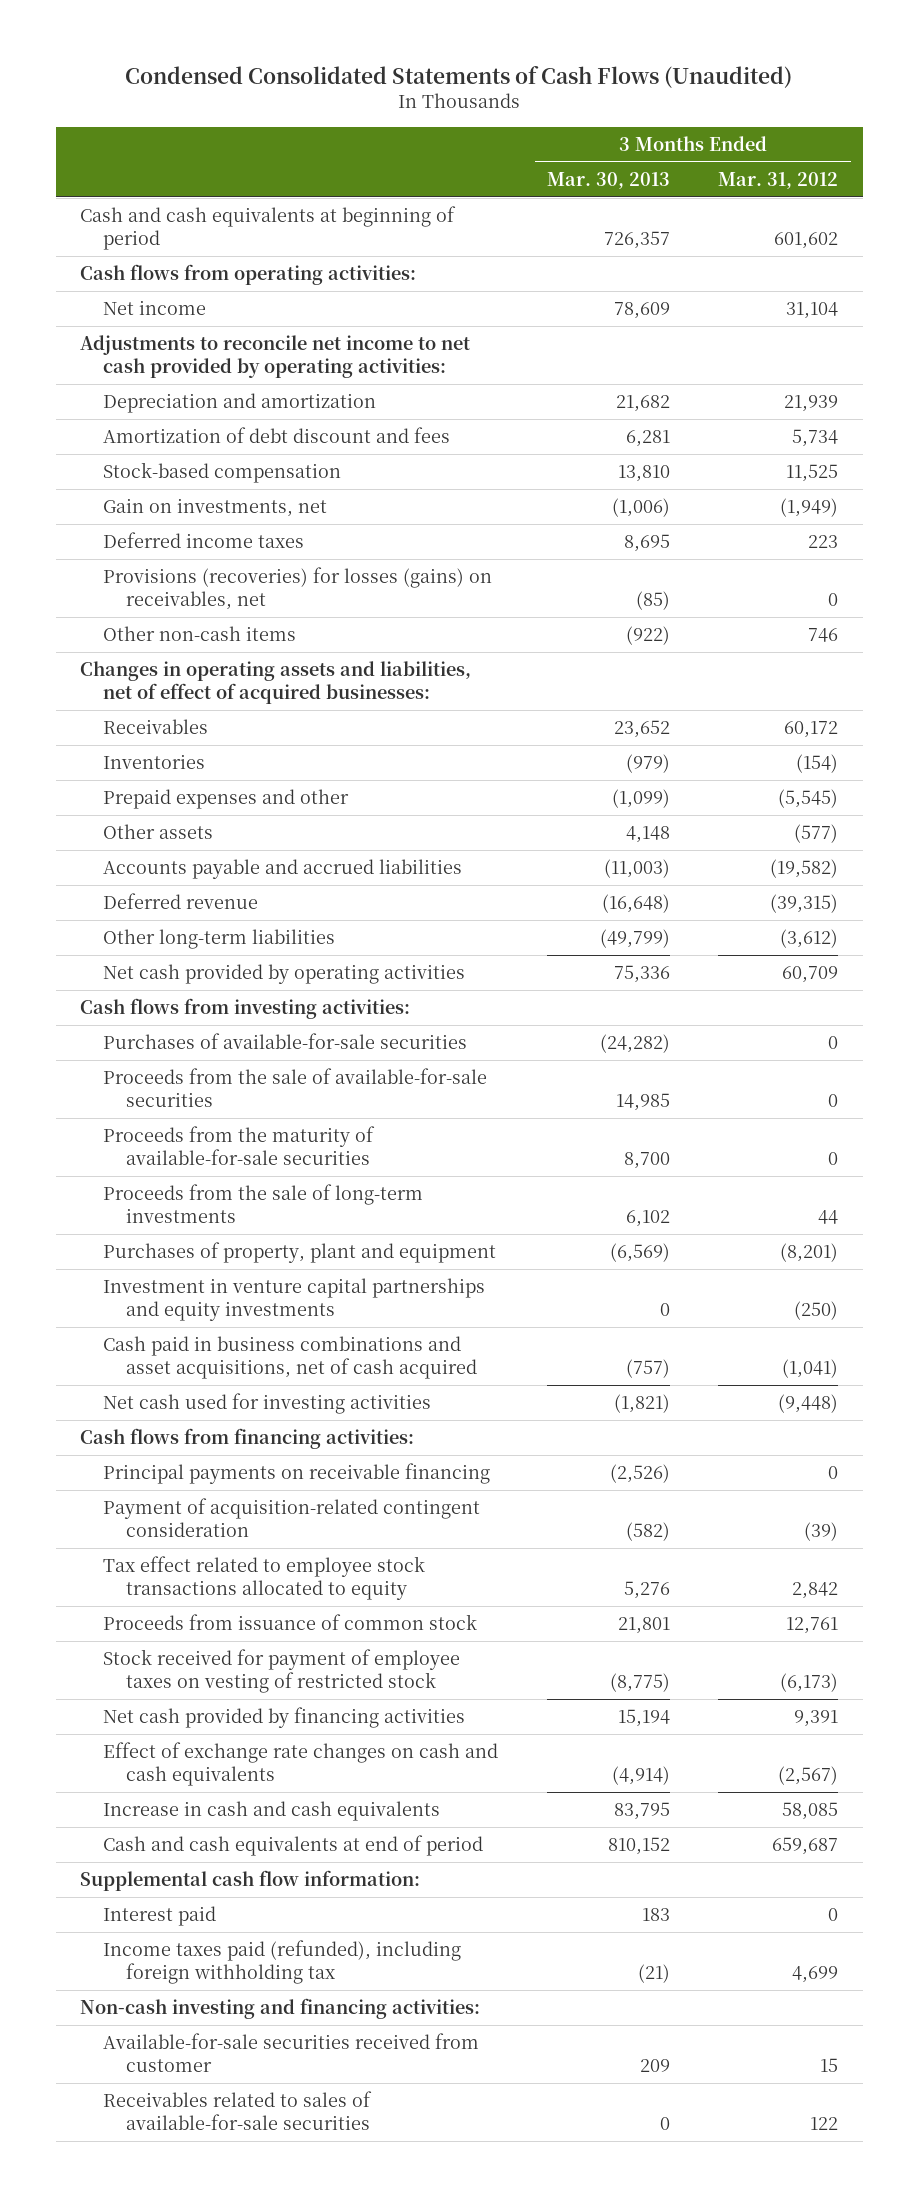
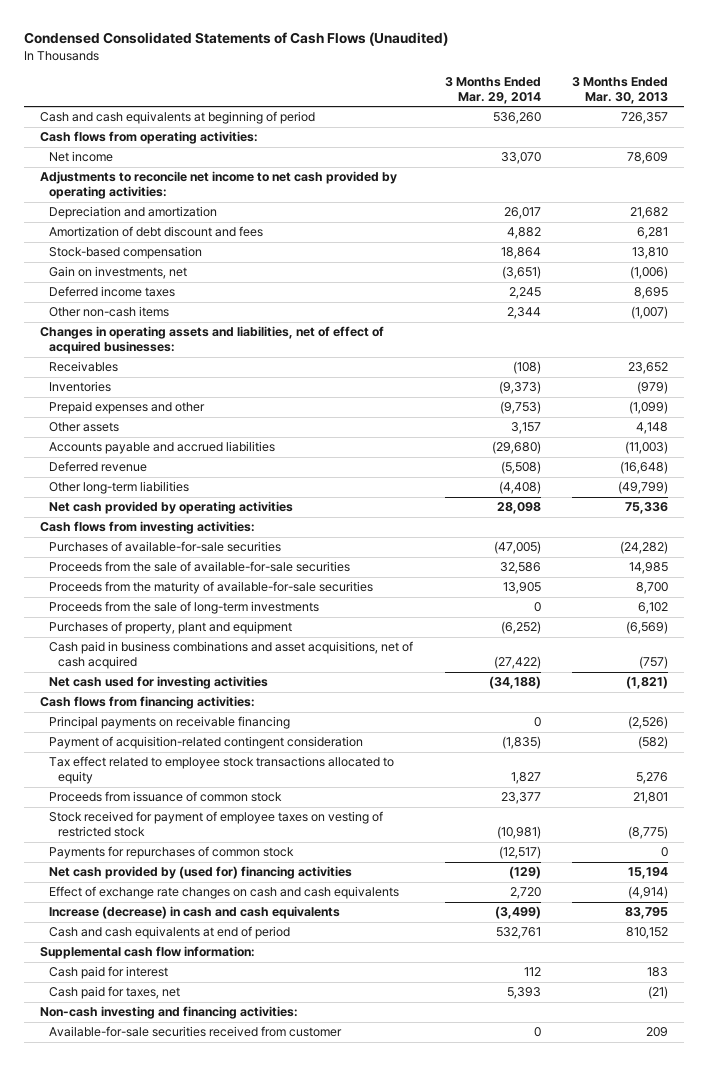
- | 3 Months Ended Mar. 30, 2013 | 3 Months Ended Mar. 31, 2012
+ | 3 Months Ended Mar. 29, 2014 | 3 Months Ended Mar. 30, 2013
- Provisions (recoveries) for losses (gains) on receivables, net | (85) | 0
- Other non-cash items | (922) | 746
+ Other non-cash items | 2,344 | (1,007)
- Investment in venture capital partnerships and equity investments | 0 | (250)
- Net cash provided by financing activities | 15,194 | 9,391
+ Payments for repurchases of common stock | (12,517) | 0
+ Net cash provided by (used for) financing activities | (129) | 15,194
- Increase in cash and cash equivalents | 83,795 | 58,085
+ Increase (decrease) in cash and cash equivalents | (3,499) | 83,795
- Interest paid | 183 | 0
- Income taxes paid (refunded), including foreign withholding tax | (21) | 4,699
+ Cash paid for interest | 112 | 183
+ Cash paid for taxes, net | 5,393 | (21)
- Receivables related to sales of available-for-sale securities | 0 | 122

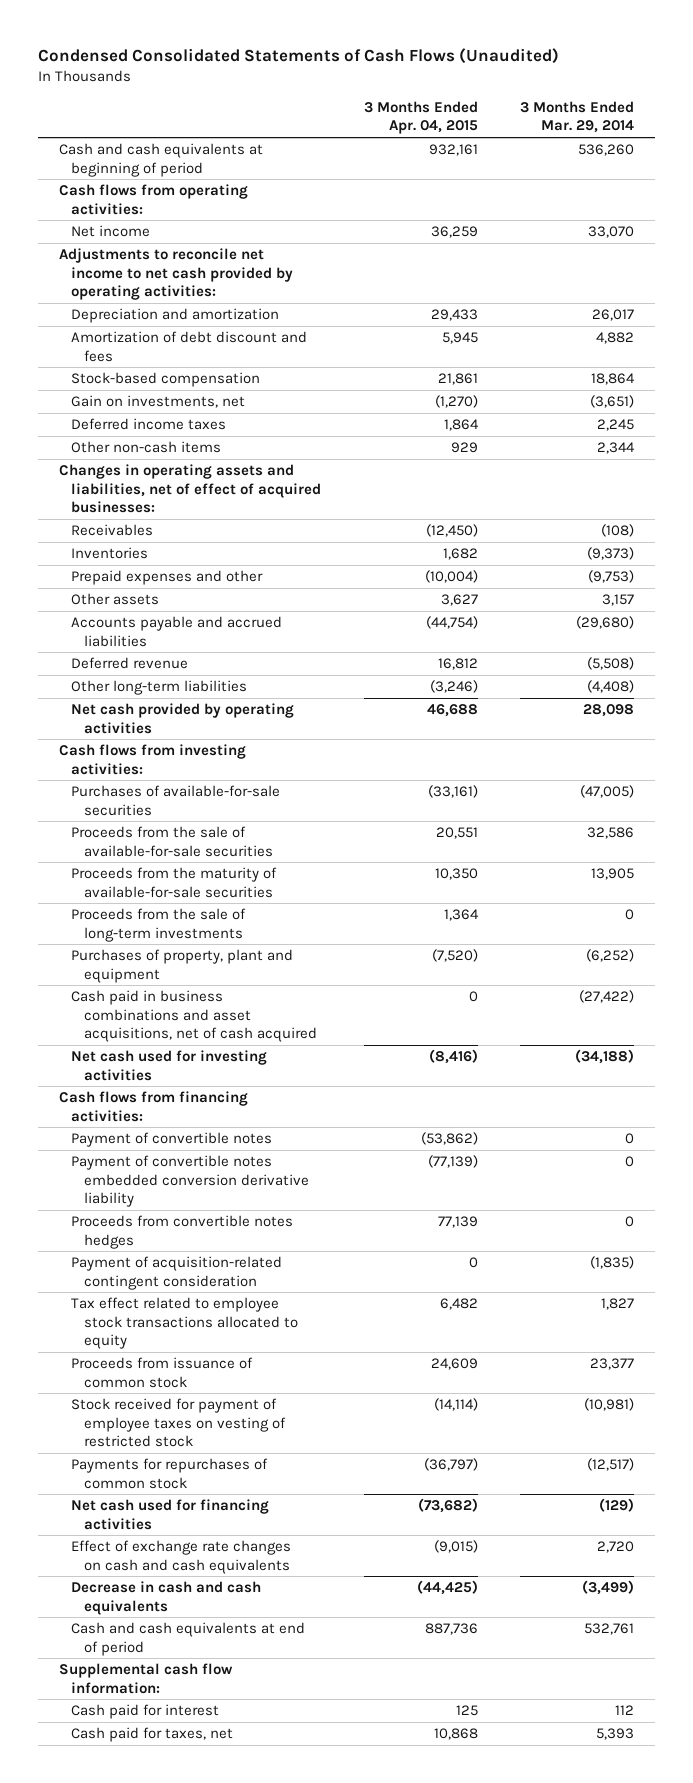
- | 3 Months Ended Mar. 29, 2014 | 3 Months Ended Mar. 30, 2013
+ | 3 Months Ended Apr. 04, 2015 | 3 Months Ended Mar. 29, 2014
- Principal payments on receivable financing | 0 | (2,526)
+ Payment of convertible notes | (53,862) | 0
+ Payment of convertible notes embedded conversion derivative liability | (77,139) | 0
+ Proceeds from convertible notes hedges | 77,139 | 0
- Net cash provided by (used for) financing activities | (129) | 15,194
+ Net cash used for financing activities | (73,682) | (129)
- Increase (decrease) in cash and cash equivalents | (3,499) | 83,795
+ Decrease in cash and cash equivalents | (44,425) | (3,499)
- Non-cash investing and financing activities:
- Available-for-sale securities received from customer | 0 | 209

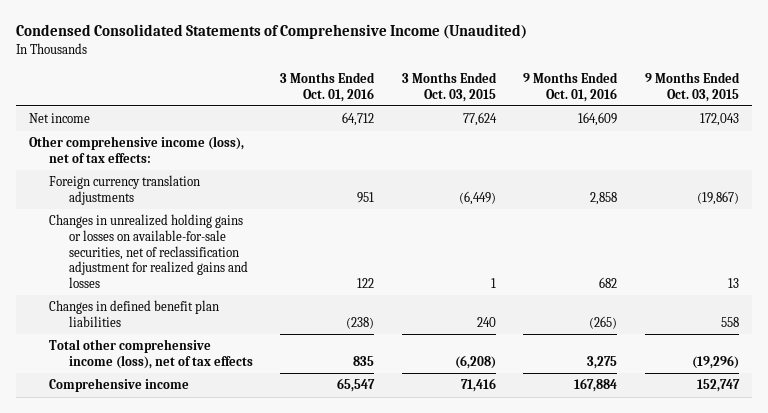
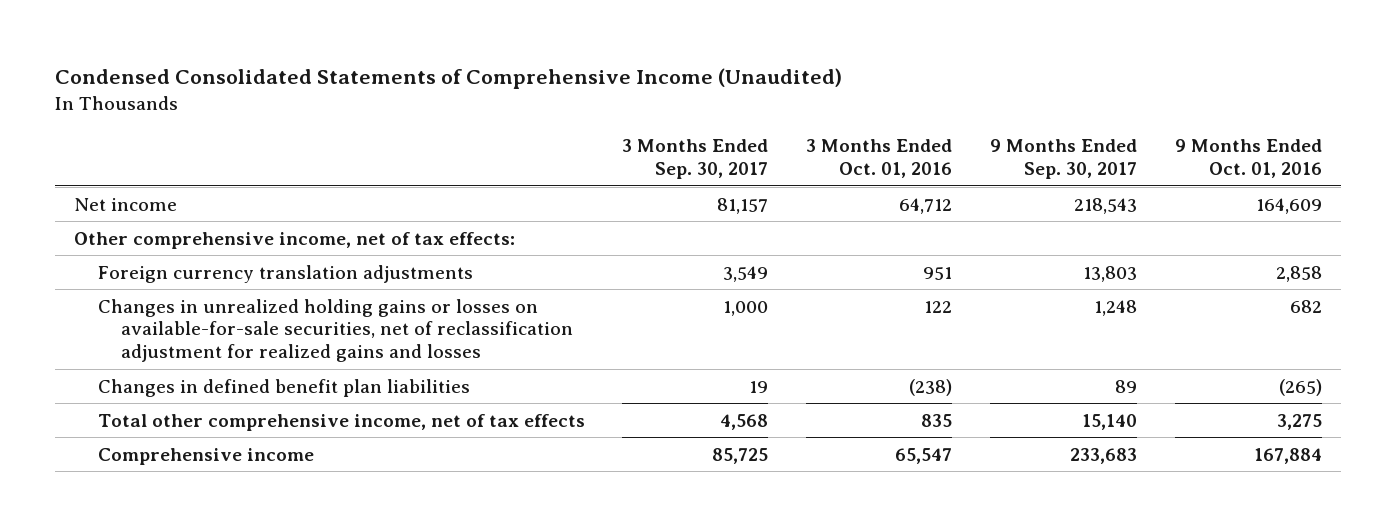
- | 3 Months Ended Oct. 01, 2016 | 3 Months Ended Oct. 03, 2015 | 9 Months Ended Oct. 01, 2016 | 9 Months Ended Oct. 03, 2015
+ | 3 Months Ended Sep. 30, 2017 | 3 Months Ended Oct. 01, 2016 | 9 Months Ended Sep. 30, 2017 | 9 Months Ended Oct. 01, 2016
- Other comprehensive income (loss), net of tax effects:
+ Other comprehensive income, net of tax effects:
- Total other comprehensive income (loss), net of tax effects | 835 | (6,208) | 3,275 | (19,296)
+ Total other comprehensive income, net of tax effects | 4,568 | 835 | 15,140 | 3,275

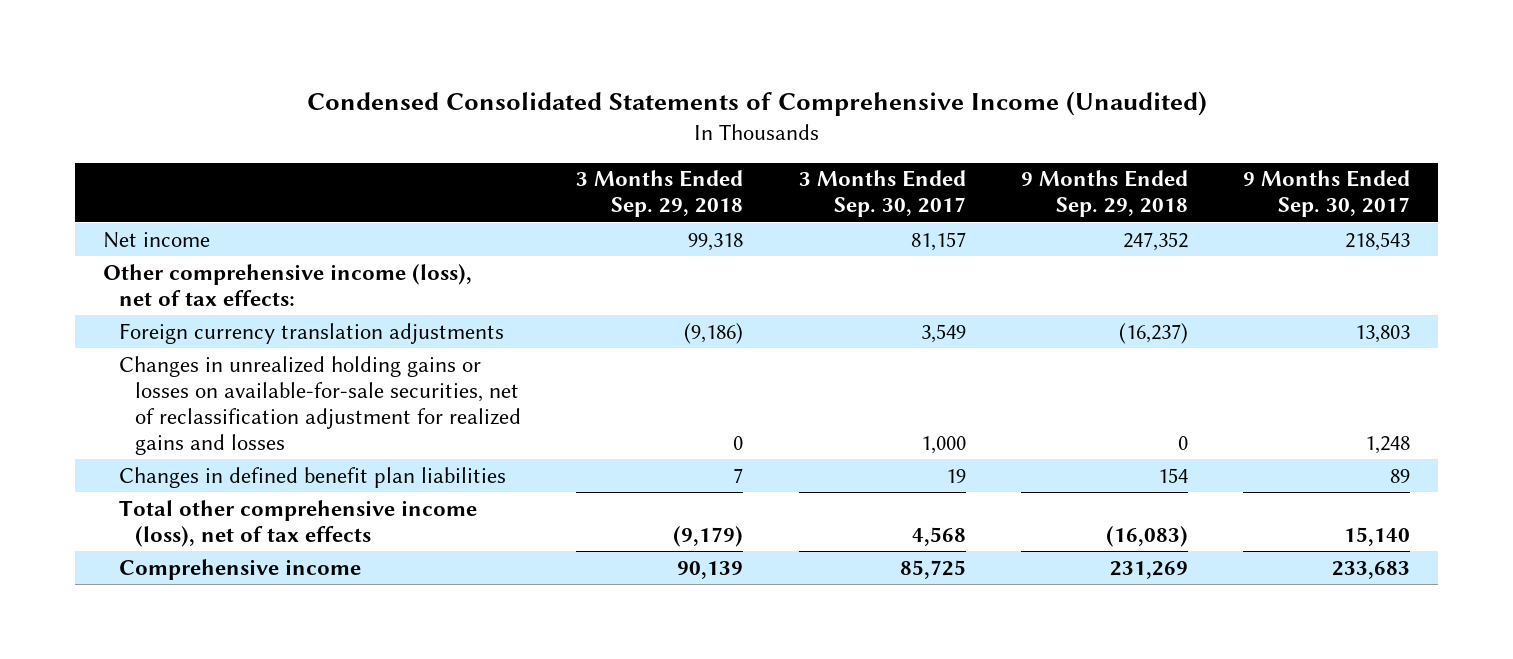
- | 3 Months Ended Sep. 30, 2017 | 3 Months Ended Oct. 01, 2016 | 9 Months Ended Sep. 30, 2017 | 9 Months Ended Oct. 01, 2016
+ | 3 Months Ended Sep. 29, 2018 | 3 Months Ended Sep. 30, 2017 | 9 Months Ended Sep. 29, 2018 | 9 Months Ended Sep. 30, 2017
- Other comprehensive income, net of tax effects:
+ Other comprehensive income (loss), net of tax effects:
- Total other comprehensive income, net of tax effects | 4,568 | 835 | 15,140 | 3,275
+ Total other comprehensive income (loss), net of tax effects | (9,179) | 4,568 | (16,083) | 15,140

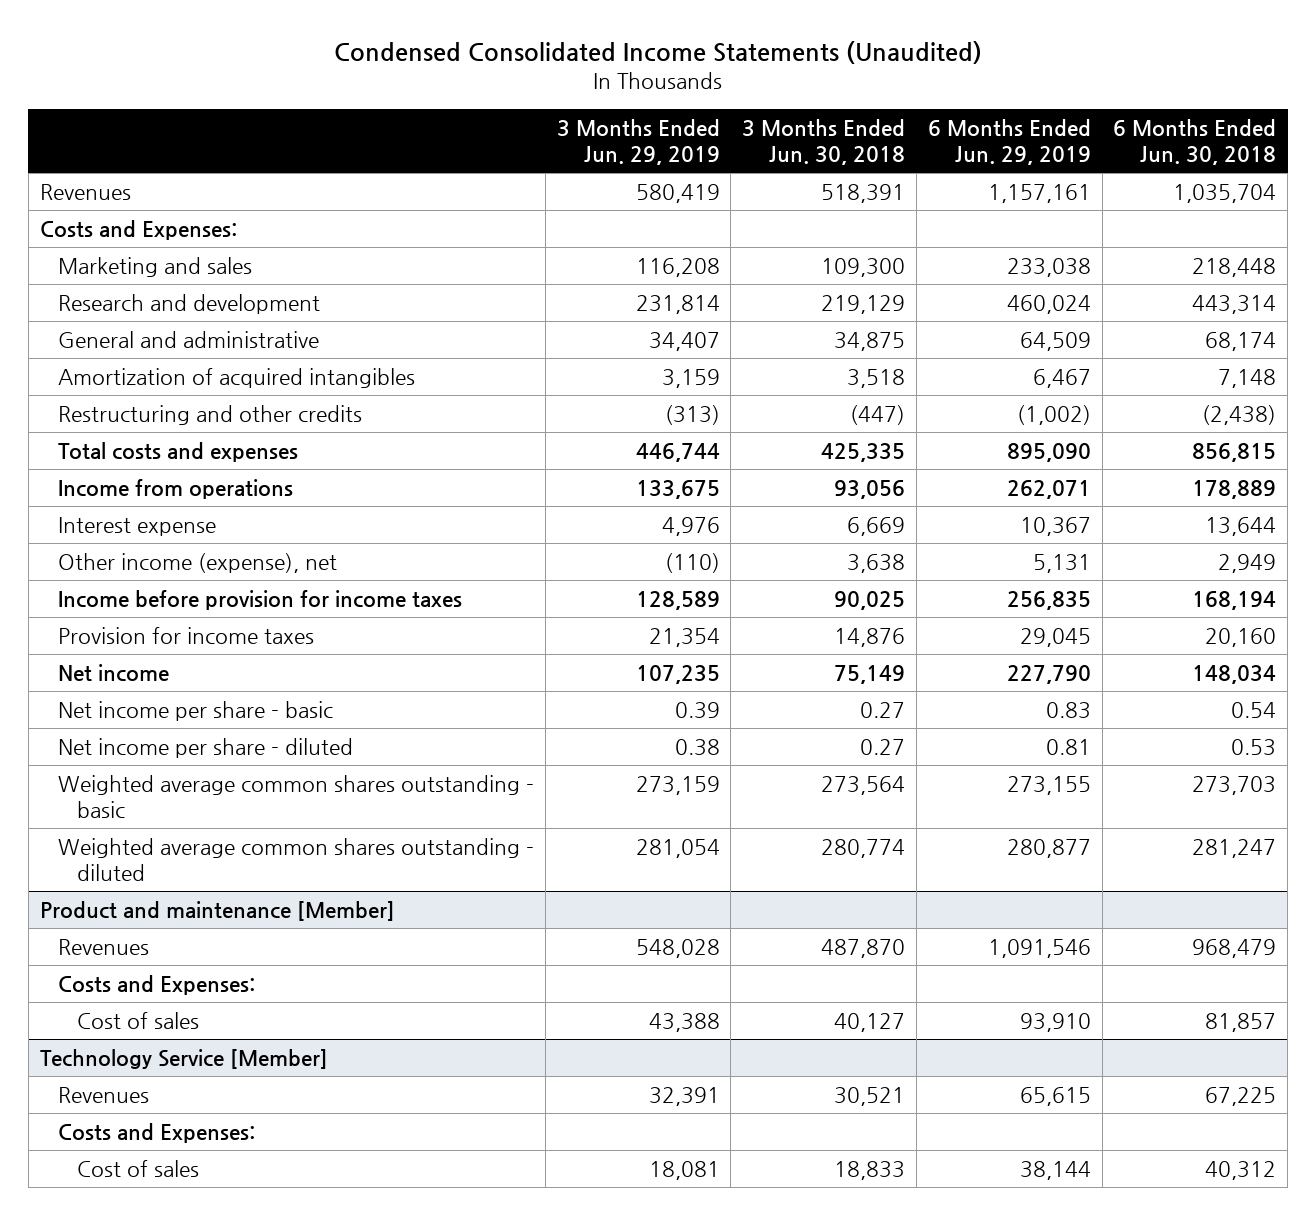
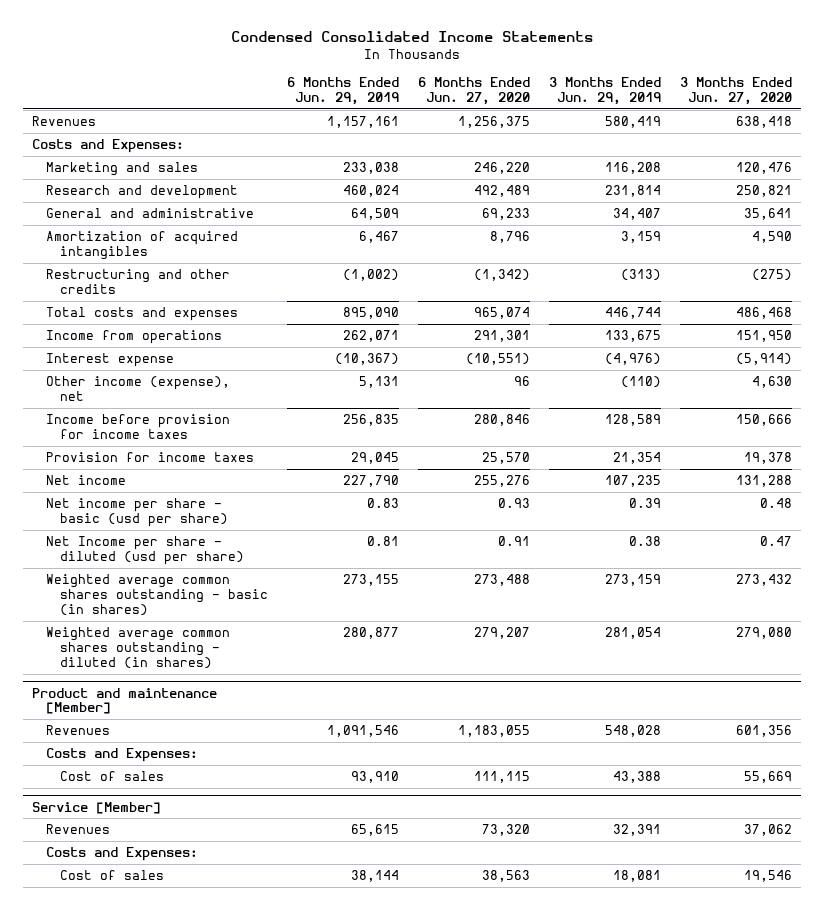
- Condensed Consolidated Income Statements (Unaudited)
+ Condensed Consolidated Income Statements
- | 3 Months Ended Jun. 29, 2019 | 3 Months Ended Jun. 30, 2018 | 6 Months Ended Jun. 29, 2019 | 6 Months Ended Jun. 30, 2018
+ | 6 Months Ended Jun. 29, 2019 | 6 Months Ended Jun. 27, 2020 | 3 Months Ended Jun. 29, 2019 | 3 Months Ended Jun. 27, 2020
- Interest expense | 4,976 | 6,669 | 10,367 | 13,644
+ Interest expense | (10,367) | (10,551) | (4,976) | (5,914)
- Net income per share - basic | 0.39 | 0.27 | 0.83 | 0.54
- Net income per share - diluted | 0.38 | 0.27 | 0.81 | 0.53
- Weighted average common shares outstanding - basic | 273,159 | 273,564 | 273,155 | 273,703
- Weighted average common shares outstanding - diluted | 281,054 | 280,774 | 280,877 | 281,247
+ Net income per share - basic (usd per share) | 0.83 | 0.93 | 0.39 | 0.48
+ Net Income per share - diluted (usd per share) | 0.81 | 0.91 | 0.38 | 0.47
+ Weighted average common shares outstanding - basic (in shares) | 273,155 | 273,488 | 273,159 | 273,432
+ Weighted average common shares outstanding - diluted (in shares) | 280,877 | 279,207 | 281,054 | 279,080
- Technology Service [Member]
+ Service [Member]

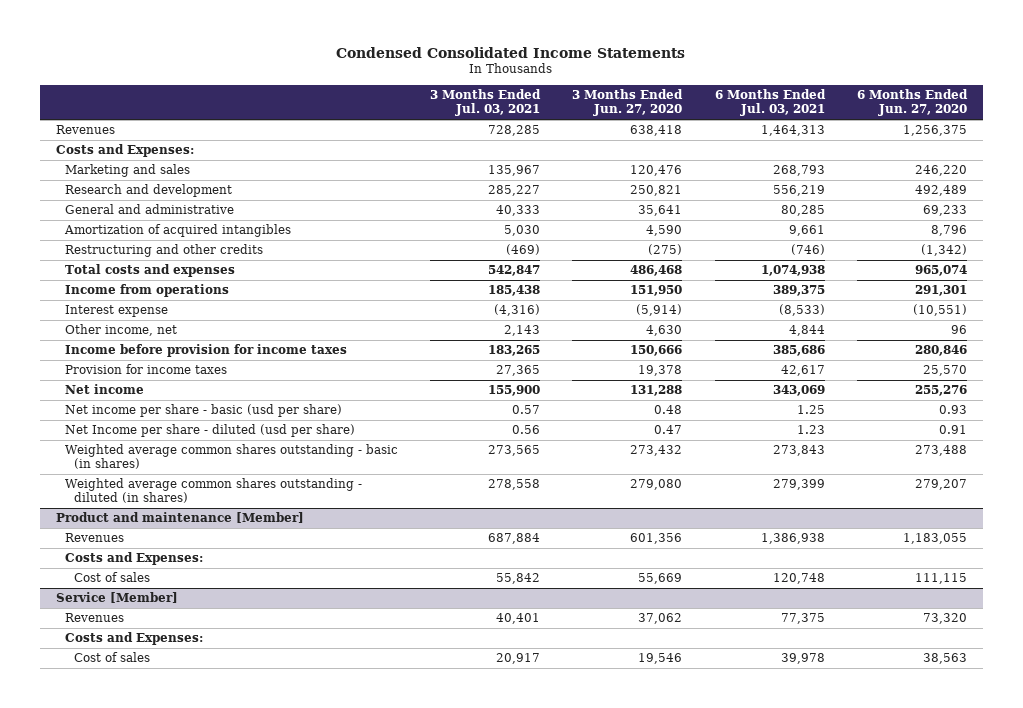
- | 6 Months Ended Jun. 29, 2019 | 6 Months Ended Jun. 27, 2020 | 3 Months Ended Jun. 29, 2019 | 3 Months Ended Jun. 27, 2020
+ | 3 Months Ended Jul. 03, 2021 | 3 Months Ended Jun. 27, 2020 | 6 Months Ended Jul. 03, 2021 | 6 Months Ended Jun. 27, 2020
- Other income (expense), net | 5,131 | 96 | (110) | 4,630
+ Other income, net | 2,143 | 4,630 | 4,844 | 96

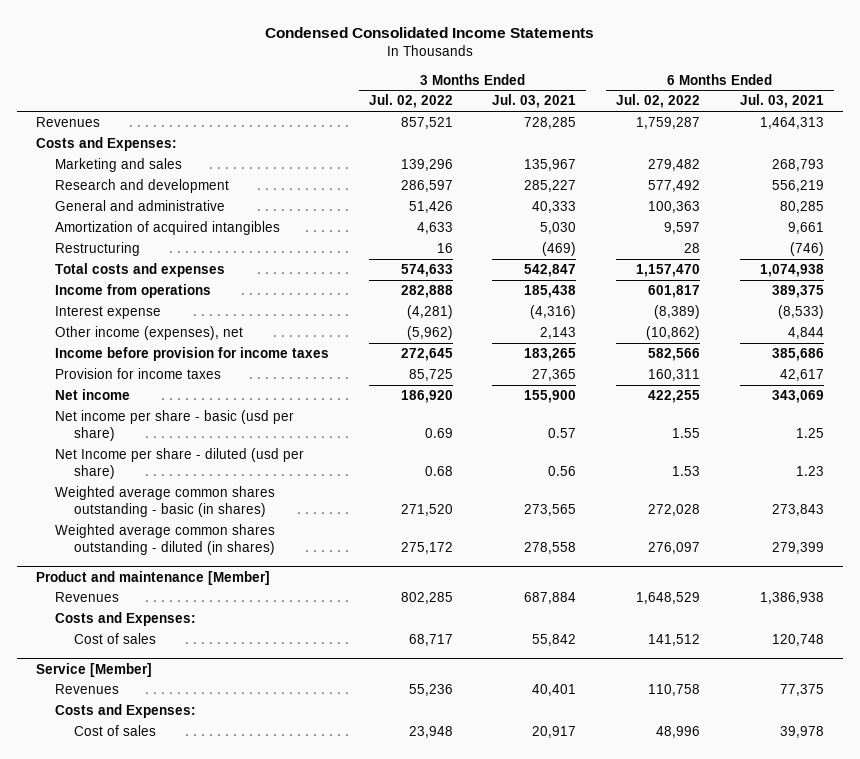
- | 3 Months Ended Jul. 03, 2021 | 3 Months Ended Jun. 27, 2020 | 6 Months Ended Jul. 03, 2021 | 6 Months Ended Jun. 27, 2020
+ | 3 Months Ended Jul. 02, 2022 | 3 Months Ended Jul. 03, 2021 | 6 Months Ended Jul. 02, 2022 | 6 Months Ended Jul. 03, 2021
- Restructuring and other credits | (469) | (275) | (746) | (1,342)
+ Restructuring | 16 | (469) | 28 | (746)
- Other income, net | 2,143 | 4,630 | 4,844 | 96
+ Other income (expenses), net | (5,962) | 2,143 | (10,862) | 4,844

